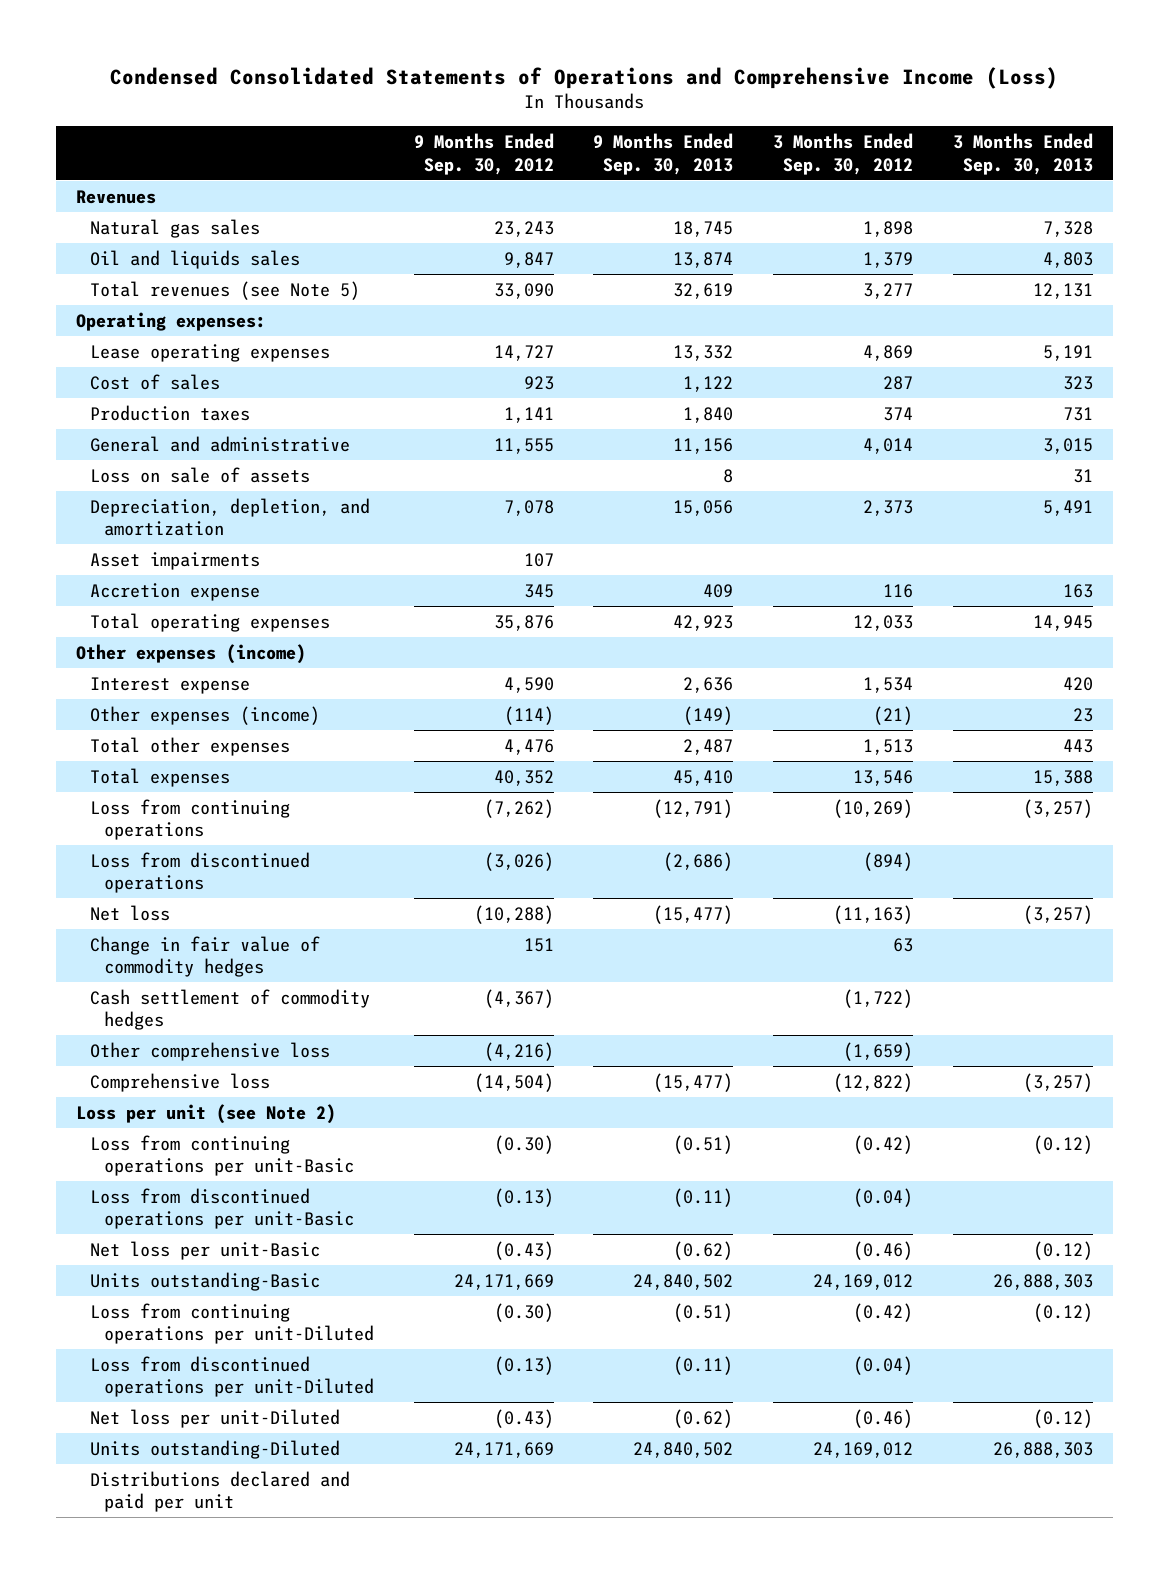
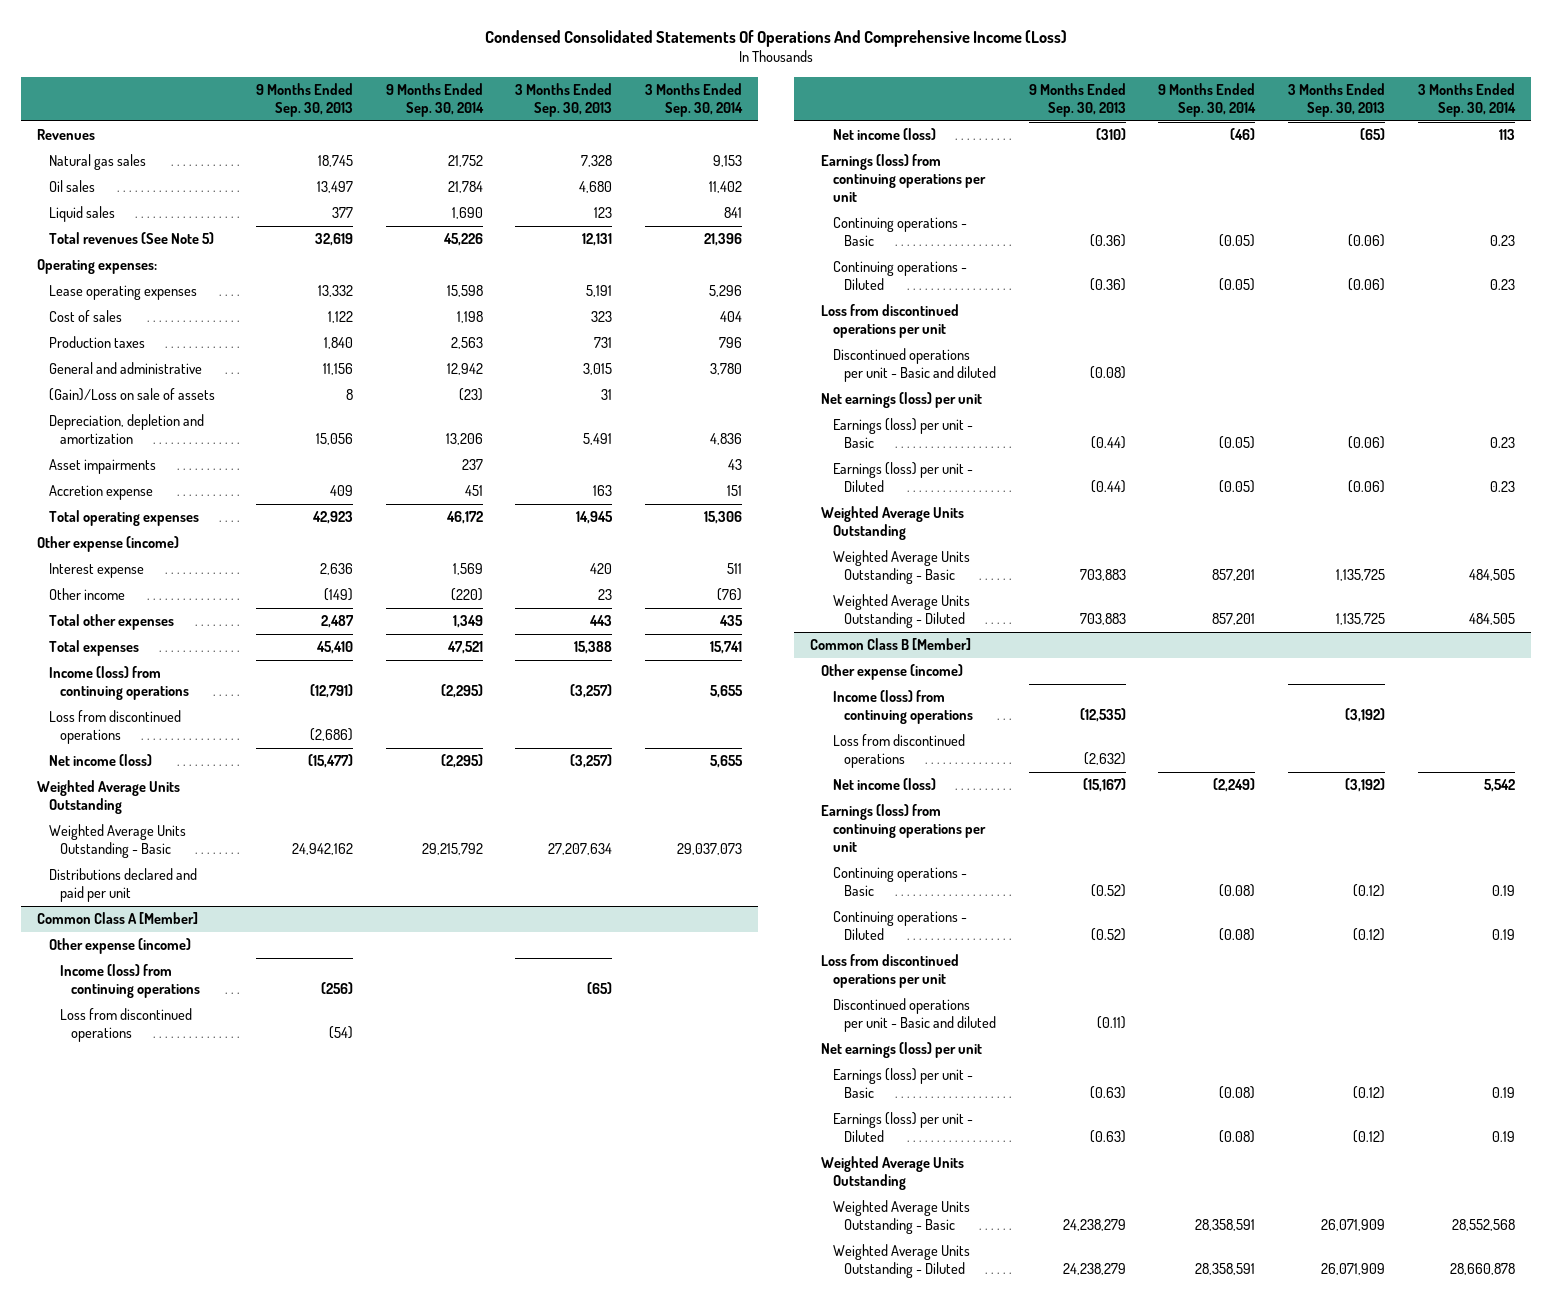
- Condensed Consolidated Statements of Operations and Comprehensive Income (Loss)
+ Condensed Consolidated Statements Of Operations And Comprehensive Income (Loss)
- | 9 Months Ended Sep. 30, 2012 | 9 Months Ended Sep. 30, 2013 | 3 Months Ended Sep. 30, 2012 | 3 Months Ended Sep. 30, 2013
+ | 9 Months Ended Sep. 30, 2013 | 9 Months Ended Sep. 30, 2014 | 3 Months Ended Sep. 30, 2013 | 3 Months Ended Sep. 30, 2014
- Oil and liquids sales | 9,847 | 13,874 | 1,379 | 4,803
- Total revenues (see Note 5) | 33,090 | 32,619 | 3,277 | 12,131
+ Oil sales | 13,497 | 21,784 | 4,680 | 11,402
+ Liquid sales | 377 | 1,690 | 123 | 841
+ Total revenues (See Note 5) | 32,619 | 45,226 | 12,131 | 21,396
- Loss on sale of assets | | 8 | | 31
- Depreciation, depletion, and amortization | 7,078 | 15,056 | 2,373 | 5,491
+ (Gain)/Loss on sale of assets | 8 | (23) | 31 |
+ Depreciation, depletion and amortization | 15,056 | 13,206 | 5,491 | 4,836
- Other expenses (income)
+ Other expense (income)
- Other expenses (income) | (114) | (149) | (21) | 23
+ Other income | (149) | (220) | 23 | (76)
- Loss from continuing operations | (7,262) | (12,791) | (10,269) | (3,257)
+ Income (loss) from continuing operations | (12,791) | (2,295) | (3,257) | 5,655
- Net loss | (10,288) | (15,477) | (11,163) | (3,257)
- Change in fair value of commodity hedges | 151 | | 63 |
- Cash settlement of commodity hedges | (4,367) | | (1,722) |
- Other comprehensive loss | (4,216) | | (1,659) |
- Comprehensive loss | (14,504) | (15,477) | (12,822) | (3,257)
- Loss per unit (see Note 2)
- Loss from continuing operations per unit-Basic | (0.30) | (0.51) | (0.42) | (0.12)
- Loss from discontinued operations per unit-Basic | (0.13) | (0.11) | (0.04) |
- Net loss per unit-Basic | (0.43) | (0.62) | (0.46) | (0.12)
- Units outstanding-Basic | 24,171,669 | 24,840,502 | 24,169,012 | 26,888,303
- Loss from continuing operations per unit-Diluted | (0.30) | (0.51) | (0.42) | (0.12)
- Loss from discontinued operations per unit-Diluted | (0.13) | (0.11) | (0.04) |
- Net loss per unit-Diluted | (0.43) | (0.62) | (0.46) | (0.12)
- Units outstanding-Diluted | 24,171,669 | 24,840,502 | 24,169,012 | 26,888,303
+ Net income (loss) | (15,477) | (2,295) | (3,257) | 5,655
+ Weighted Average Units Outstanding
+ Weighted Average Units Outstanding - Basic | 24,942,162 | 29,215,792 | 27,207,634 | 29,037,073
+ Common Class A [Member]
+ Other expense (income)
+ Income (loss) from continuing operations | (256) | | (65) |
+ Loss from discontinued operations | (54) | | |
+ Net income (loss) | (310) | (46) | (65) | 113
+ Earnings (loss) from continuing operations per unit
+ Continuing operations - Basic | (0.36) | (0.05) | (0.06) | 0.23
+ Continuing operations - Diluted | (0.36) | (0.05) | (0.06) | 0.23
+ Loss from discontinued operations per unit
+ Discontinued operations per unit - Basic and diluted | (0.08) | | |
+ Net earnings (loss) per unit
+ Earnings (loss) per unit - Basic | (0.44) | (0.05) | (0.06) | 0.23
+ Earnings (loss) per unit - Diluted | (0.44) | (0.05) | (0.06) | 0.23
+ Weighted Average Units Outstanding
+ Weighted Average Units Outstanding - Basic | 703,883 | 857,201 | 1,135,725 | 484,505
+ Weighted Average Units Outstanding - Diluted | 703,883 | 857,201 | 1,135,725 | 484,505
+ Common Class B [Member]
+ Other expense (income)
+ Income (loss) from continuing operations | (12,535) | | (3,192) |
+ Loss from discontinued operations | (2,632) | | |
+ Net income (loss) | (15,167) | (2,249) | (3,192) | 5,542
+ Earnings (loss) from continuing operations per unit
+ Continuing operations - Basic | (0.52) | (0.08) | (0.12) | 0.19
+ Continuing operations - Diluted | (0.52) | (0.08) | (0.12) | 0.19
+ Loss from discontinued operations per unit
+ Discontinued operations per unit - Basic and diluted | (0.11) | | |
+ Net earnings (loss) per unit
+ Earnings (loss) per unit - Basic | (0.63) | (0.08) | (0.12) | 0.19
+ Earnings (loss) per unit - Diluted | (0.63) | (0.08) | (0.12) | 0.19
+ Weighted Average Units Outstanding
+ Weighted Average Units Outstanding - Basic | 24,238,279 | 28,358,591 | 26,071,909 | 28,552,568
+ Weighted Average Units Outstanding - Diluted | 24,238,279 | 28,358,591 | 26,071,909 | 28,660,878

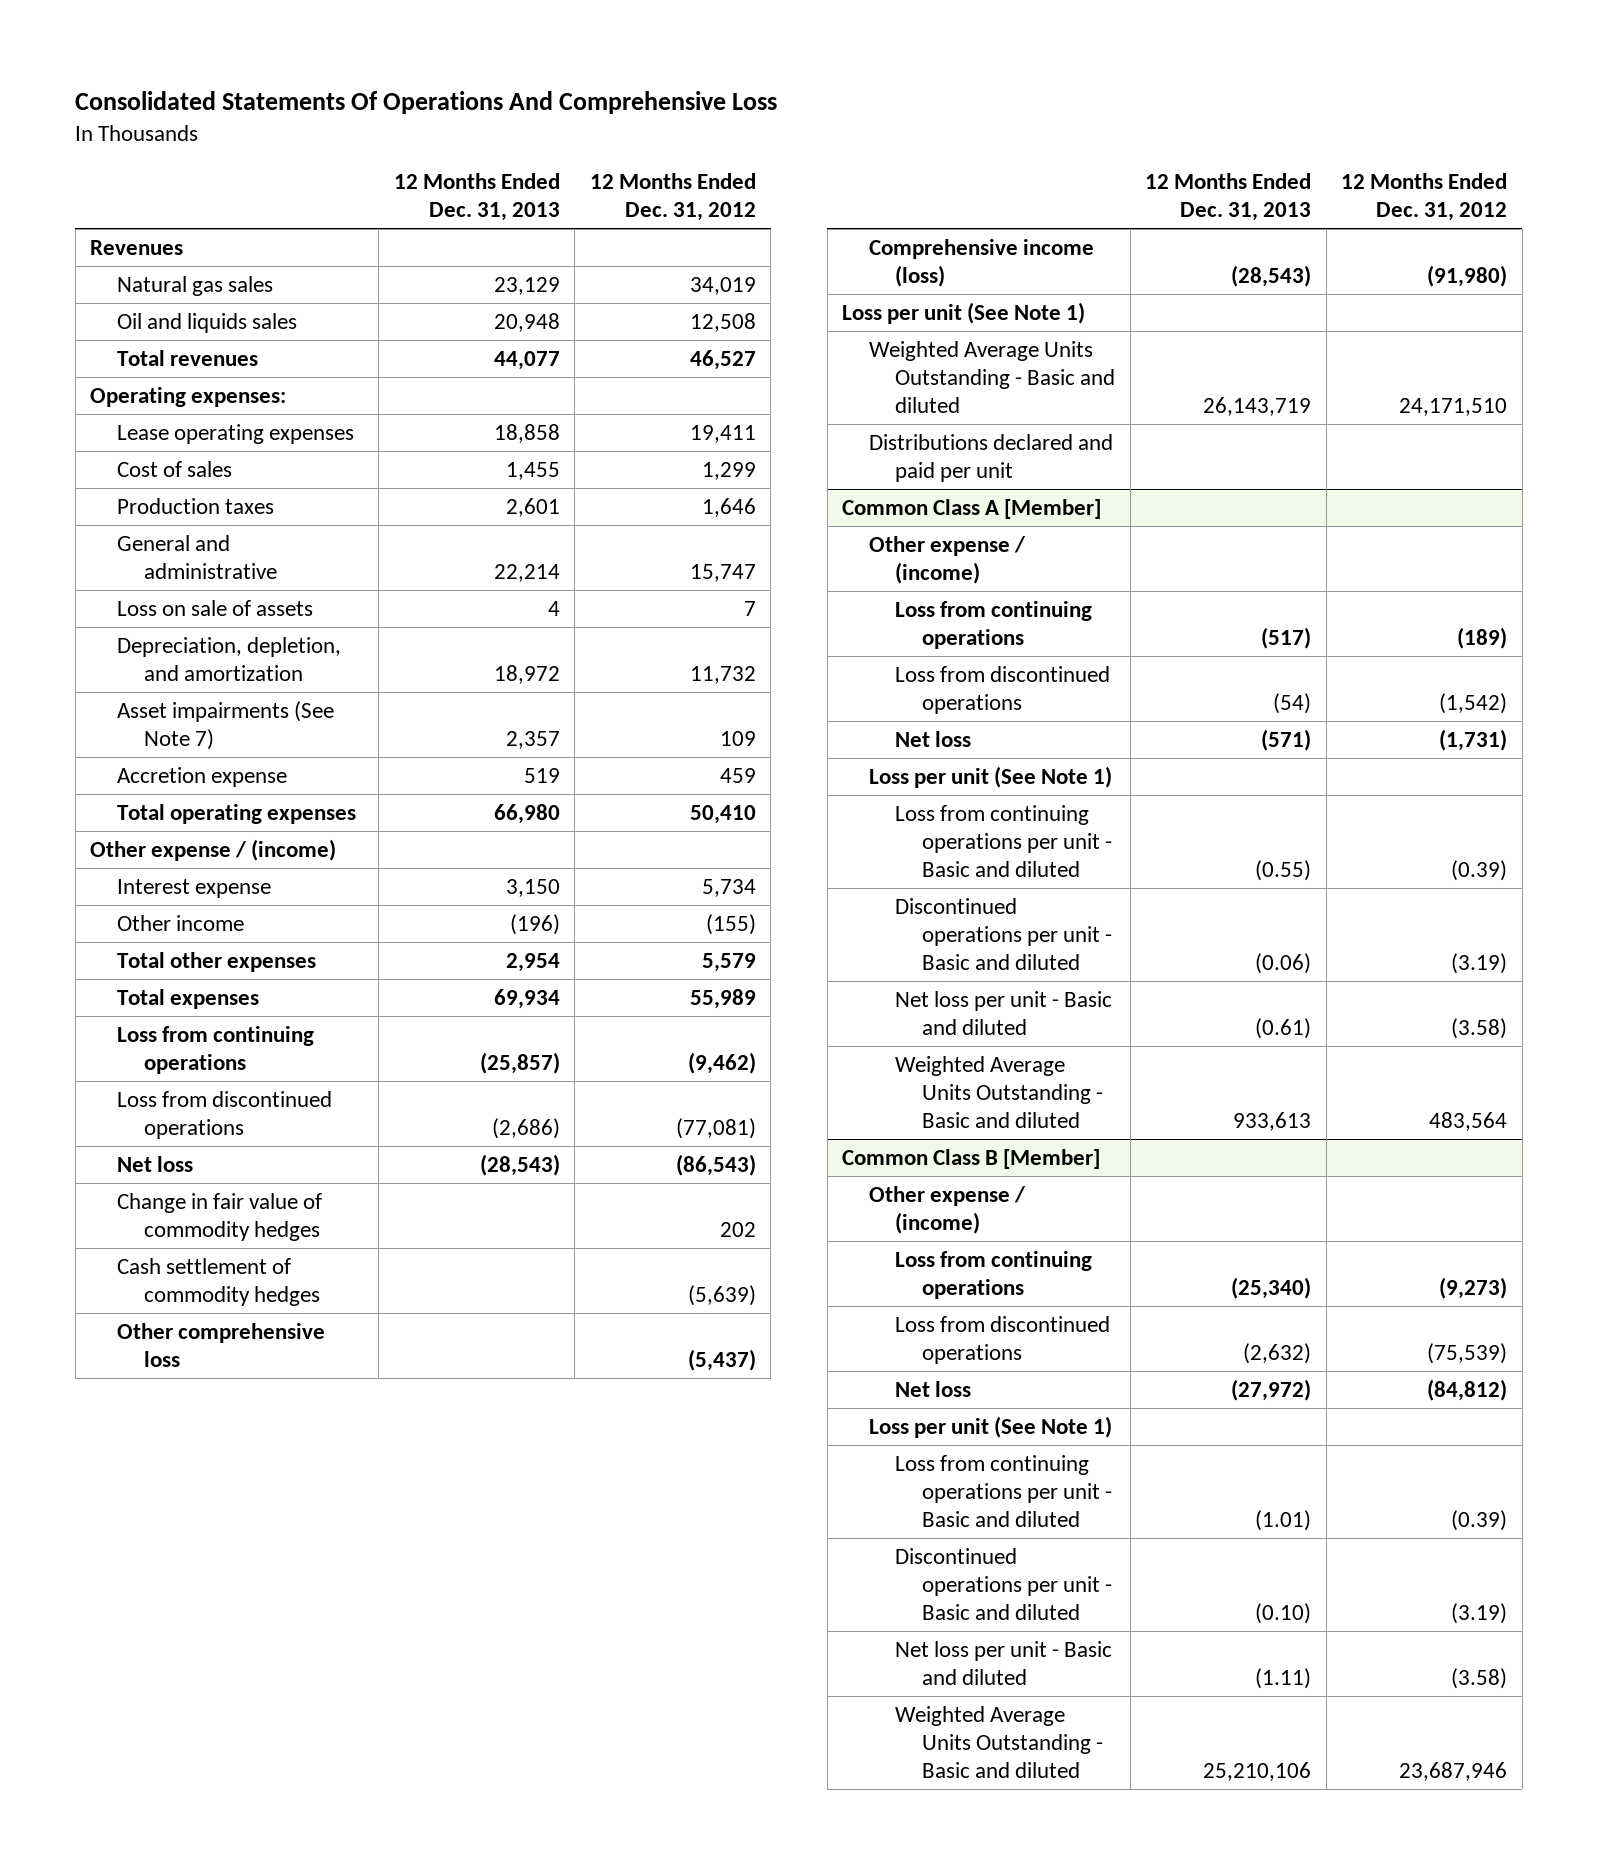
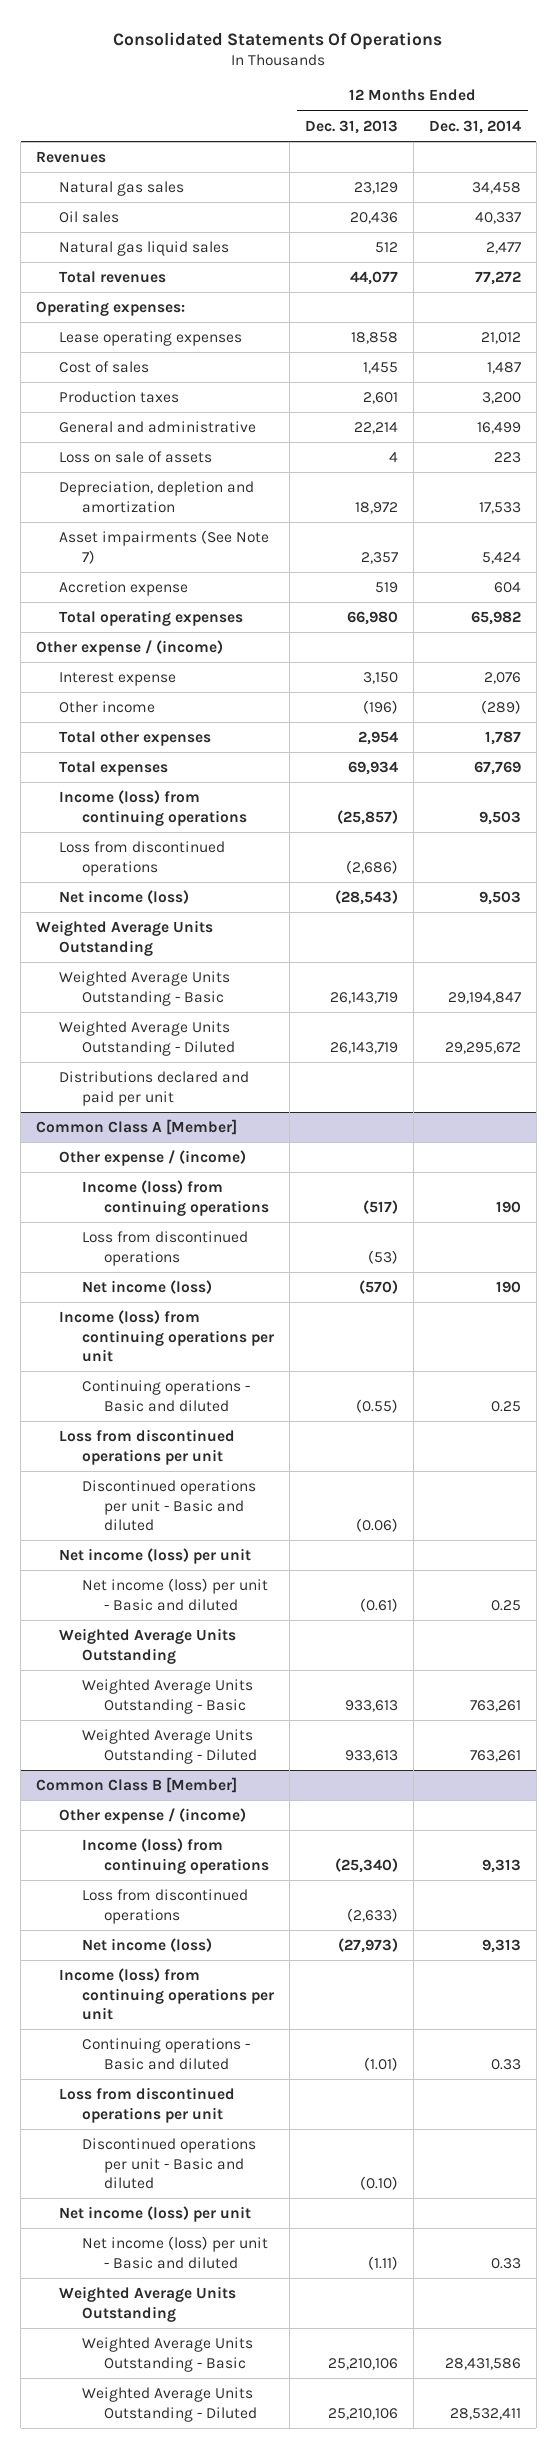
- Consolidated Statements Of Operations And Comprehensive Loss
+ Consolidated Statements Of Operations
- | 12 Months Ended Dec. 31, 2013 | 12 Months Ended Dec. 31, 2012
+ | 12 Months Ended Dec. 31, 2013 | 12 Months Ended Dec. 31, 2014
- Oil and liquids sales | 20,948 | 12,508
+ Oil sales | 20,436 | 40,337
+ Natural gas liquid sales | 512 | 2,477
- Depreciation, depletion, and amortization | 18,972 | 11,732
+ Depreciation, depletion and amortization | 18,972 | 17,533
- Loss from continuing operations | (25,857) | (9,462)
+ Income (loss) from continuing operations | (25,857) | 9,503
- Net loss | (28,543) | (86,543)
- Change in fair value of commodity hedges | | 202
- Cash settlement of commodity hedges | | (5,639)
- Other comprehensive loss | | (5,437)
- Comprehensive income (loss) | (28,543) | (91,980)
- Loss per unit (See Note 1)
- Weighted Average Units Outstanding - Basic and diluted | 26,143,719 | 24,171,510
+ Net income (loss) | (28,543) | 9,503
+ Weighted Average Units Outstanding
+ Weighted Average Units Outstanding - Basic | 26,143,719 | 29,194,847
+ Weighted Average Units Outstanding - Diluted | 26,143,719 | 29,295,672
@ Common Class A [Member]
- Loss from continuing operations | (517) | (189)
- Loss from discontinued operations | (54) | (1,542)
- Net loss | (571) | (1,731)
- Loss per unit (See Note 1)
- Loss from continuing operations per unit - Basic and diluted | (0.55) | (0.39)
+ Income (loss) from continuing operations | (517) | 190
+ Loss from discontinued operations | (53) |
+ Net income (loss) | (570) | 190
+ Income (loss) from continuing operations per unit
+ Continuing operations - Basic and diluted | (0.55) | 0.25
+ Loss from discontinued operations per unit
- Net loss per unit - Basic and diluted | (0.61) | (3.58)
- Weighted Average Units Outstanding - Basic and diluted | 933,613 | 483,564
+ Net income (loss) per unit
+ Net income (loss) per unit - Basic and diluted | (0.61) | 0.25
+ Weighted Average Units Outstanding
+ Weighted Average Units Outstanding - Basic | 933,613 | 763,261
+ Weighted Average Units Outstanding - Diluted | 933,613 | 763,261
@ Common Class B [Member]
- Loss from continuing operations | (25,340) | (9,273)
- Loss from discontinued operations | (2,632) | (75,539)
- Net loss | (27,972) | (84,812)
- Loss per unit (See Note 1)
- Loss from continuing operations per unit - Basic and diluted | (1.01) | (0.39)
+ Income (loss) from continuing operations | (25,340) | 9,313
+ Loss from discontinued operations | (2,633) |
+ Net income (loss) | (27,973) | 9,313
+ Income (loss) from continuing operations per unit
+ Continuing operations - Basic and diluted | (1.01) | 0.33
+ Loss from discontinued operations per unit
- Net loss per unit - Basic and diluted | (1.11) | (3.58)
- Weighted Average Units Outstanding - Basic and diluted | 25,210,106 | 23,687,946
+ Net income (loss) per unit
+ Net income (loss) per unit - Basic and diluted | (1.11) | 0.33
+ Weighted Average Units Outstanding
+ Weighted Average Units Outstanding - Basic | 25,210,106 | 28,431,586
+ Weighted Average Units Outstanding - Diluted | 25,210,106 | 28,532,411

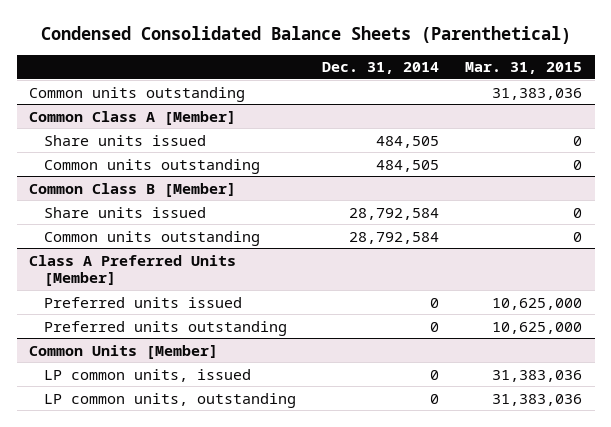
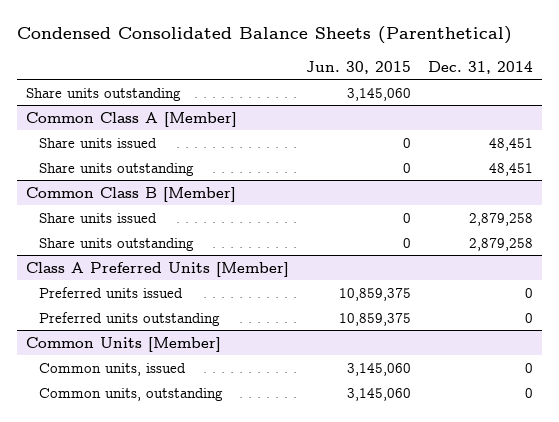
- | Dec. 31, 2014 | Mar. 31, 2015
+ | Jun. 30, 2015 | Dec. 31, 2014
- Common units outstanding | | 31,383,036
+ Share units outstanding | 3,145,060 |
@ Common Class A [Member]
- Share units issued | 484,505 | 0
- Common units outstanding | 484,505 | 0
+ Share units issued | 0 | 48,451
+ Share units outstanding | 0 | 48,451
@ Common Class B [Member]
- Share units issued | 28,792,584 | 0
- Common units outstanding | 28,792,584 | 0
+ Share units issued | 0 | 2,879,258
+ Share units outstanding | 0 | 2,879,258
@ Common Units [Member]
- LP common units, issued | 0 | 31,383,036
- LP common units, outstanding | 0 | 31,383,036
+ Common units, issued | 3,145,060 | 0
+ Common units, outstanding | 3,145,060 | 0

